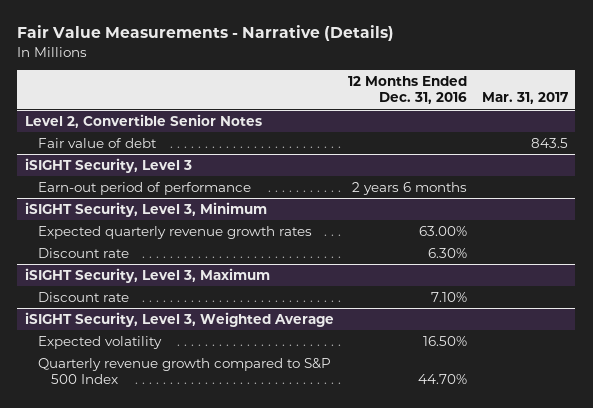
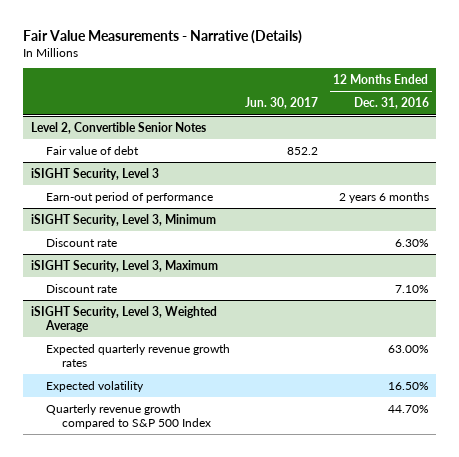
- | 12 Months Ended Dec. 31, 2016 | Mar. 31, 2017
+ | Jun. 30, 2017 | 12 Months Ended Dec. 31, 2016
@ iSIGHT Security, Level 3, Minimum
- Expected quarterly revenue growth rates | 63.00% |
@ iSIGHT Security, Level 3, Weighted Average
+ Expected quarterly revenue growth rates | | 63.00%

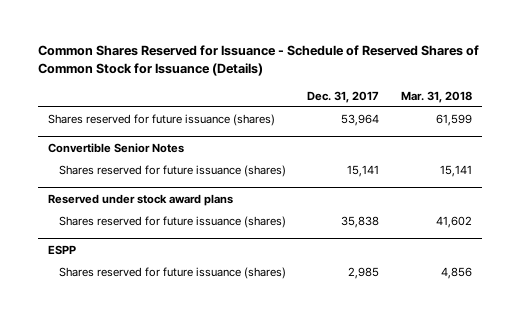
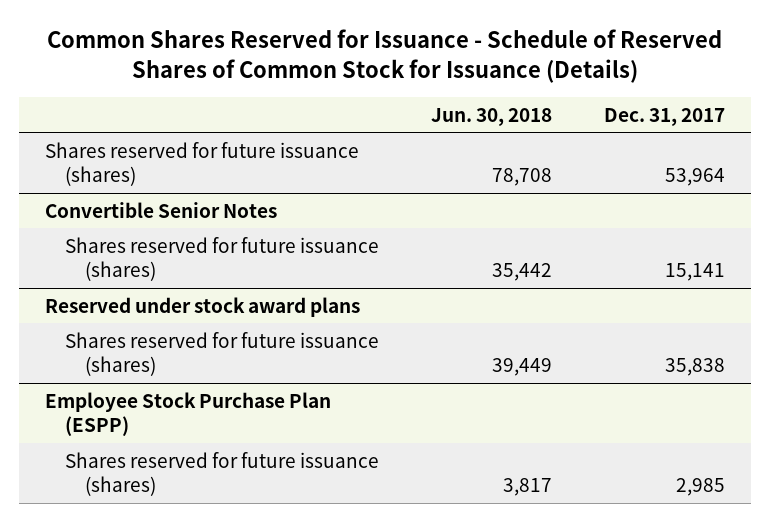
- | Dec. 31, 2017 | Mar. 31, 2018
+ | Jun. 30, 2018 | Dec. 31, 2017
- ESPP
+ Employee Stock Purchase Plan (ESPP)

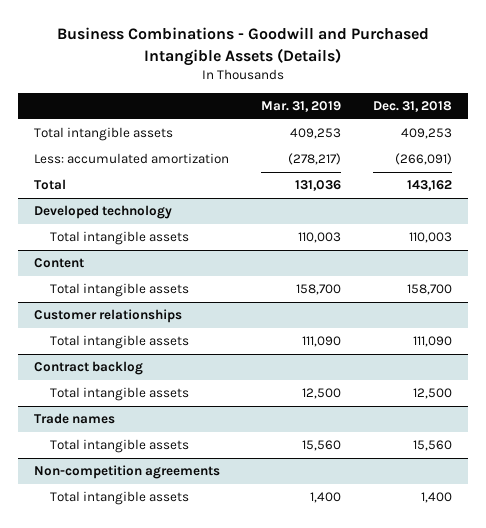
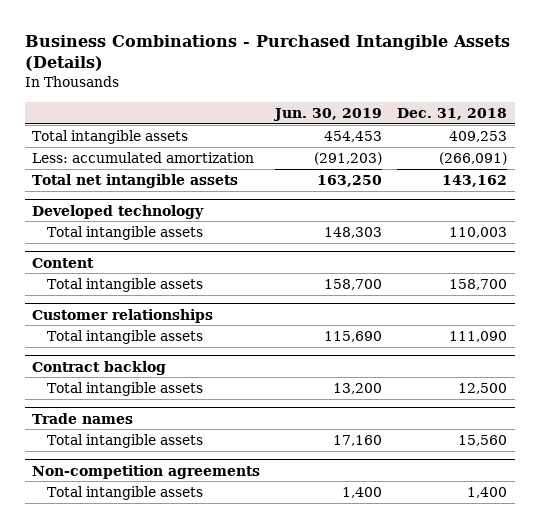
- Business Combinations - Goodwill and Purchased Intangible Assets (Details)
+ Business Combinations - Purchased Intangible Assets (Details)
- | Mar. 31, 2019 | Dec. 31, 2018
+ | Jun. 30, 2019 | Dec. 31, 2018
- Total | 131,036 | 143,162
+ Total net intangible assets | 163,250 | 143,162

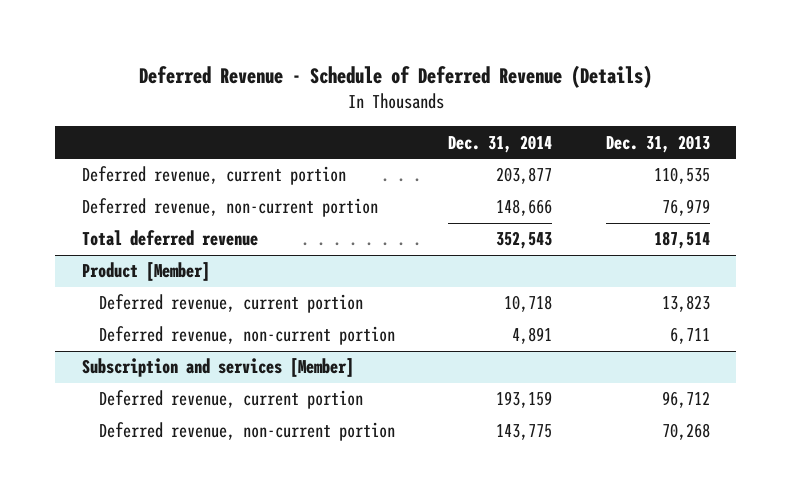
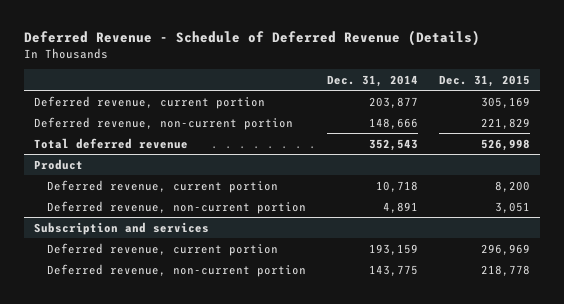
- | Dec. 31, 2014 | Dec. 31, 2013
+ | Dec. 31, 2014 | Dec. 31, 2015
- Product [Member]
+ Product
- Subscription and services [Member]
+ Subscription and services

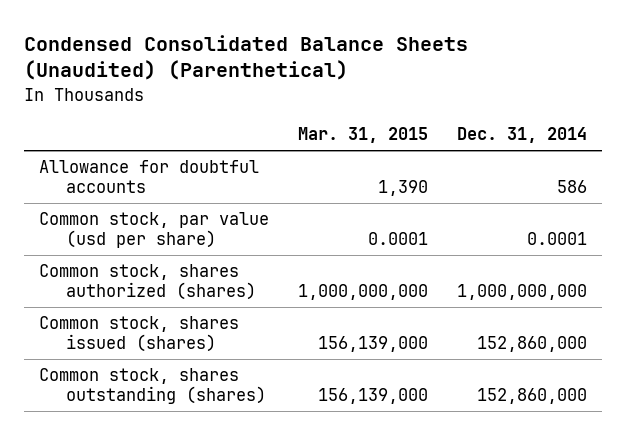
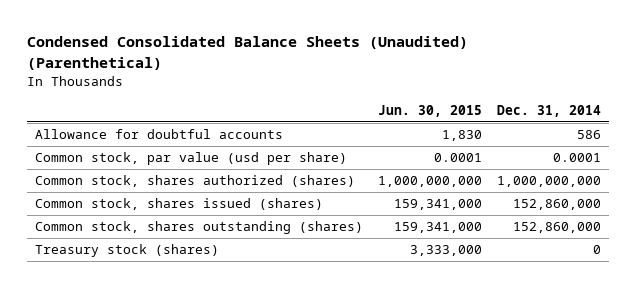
- | Mar. 31, 2015 | Dec. 31, 2014
+ | Jun. 30, 2015 | Dec. 31, 2014
+ Treasury stock (shares) | 3,333,000 | 0

